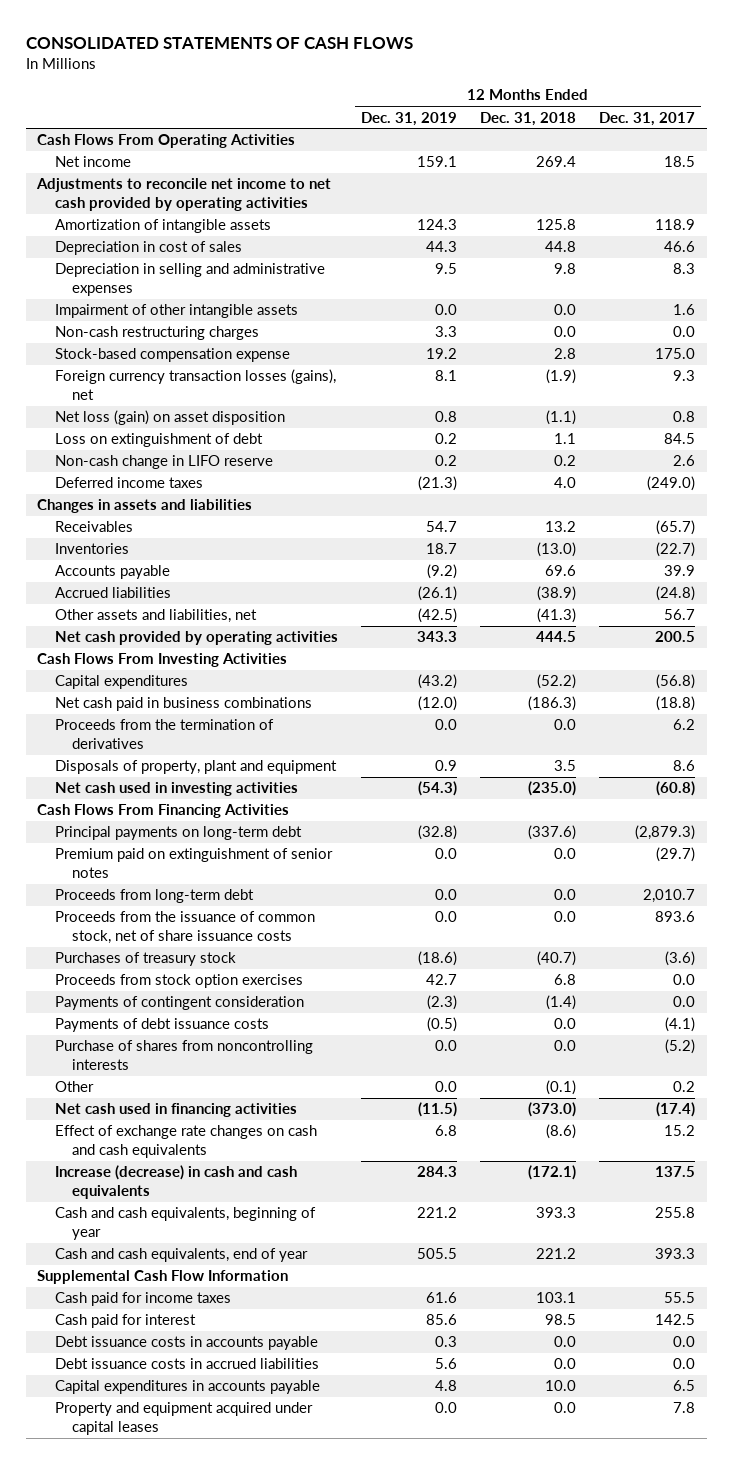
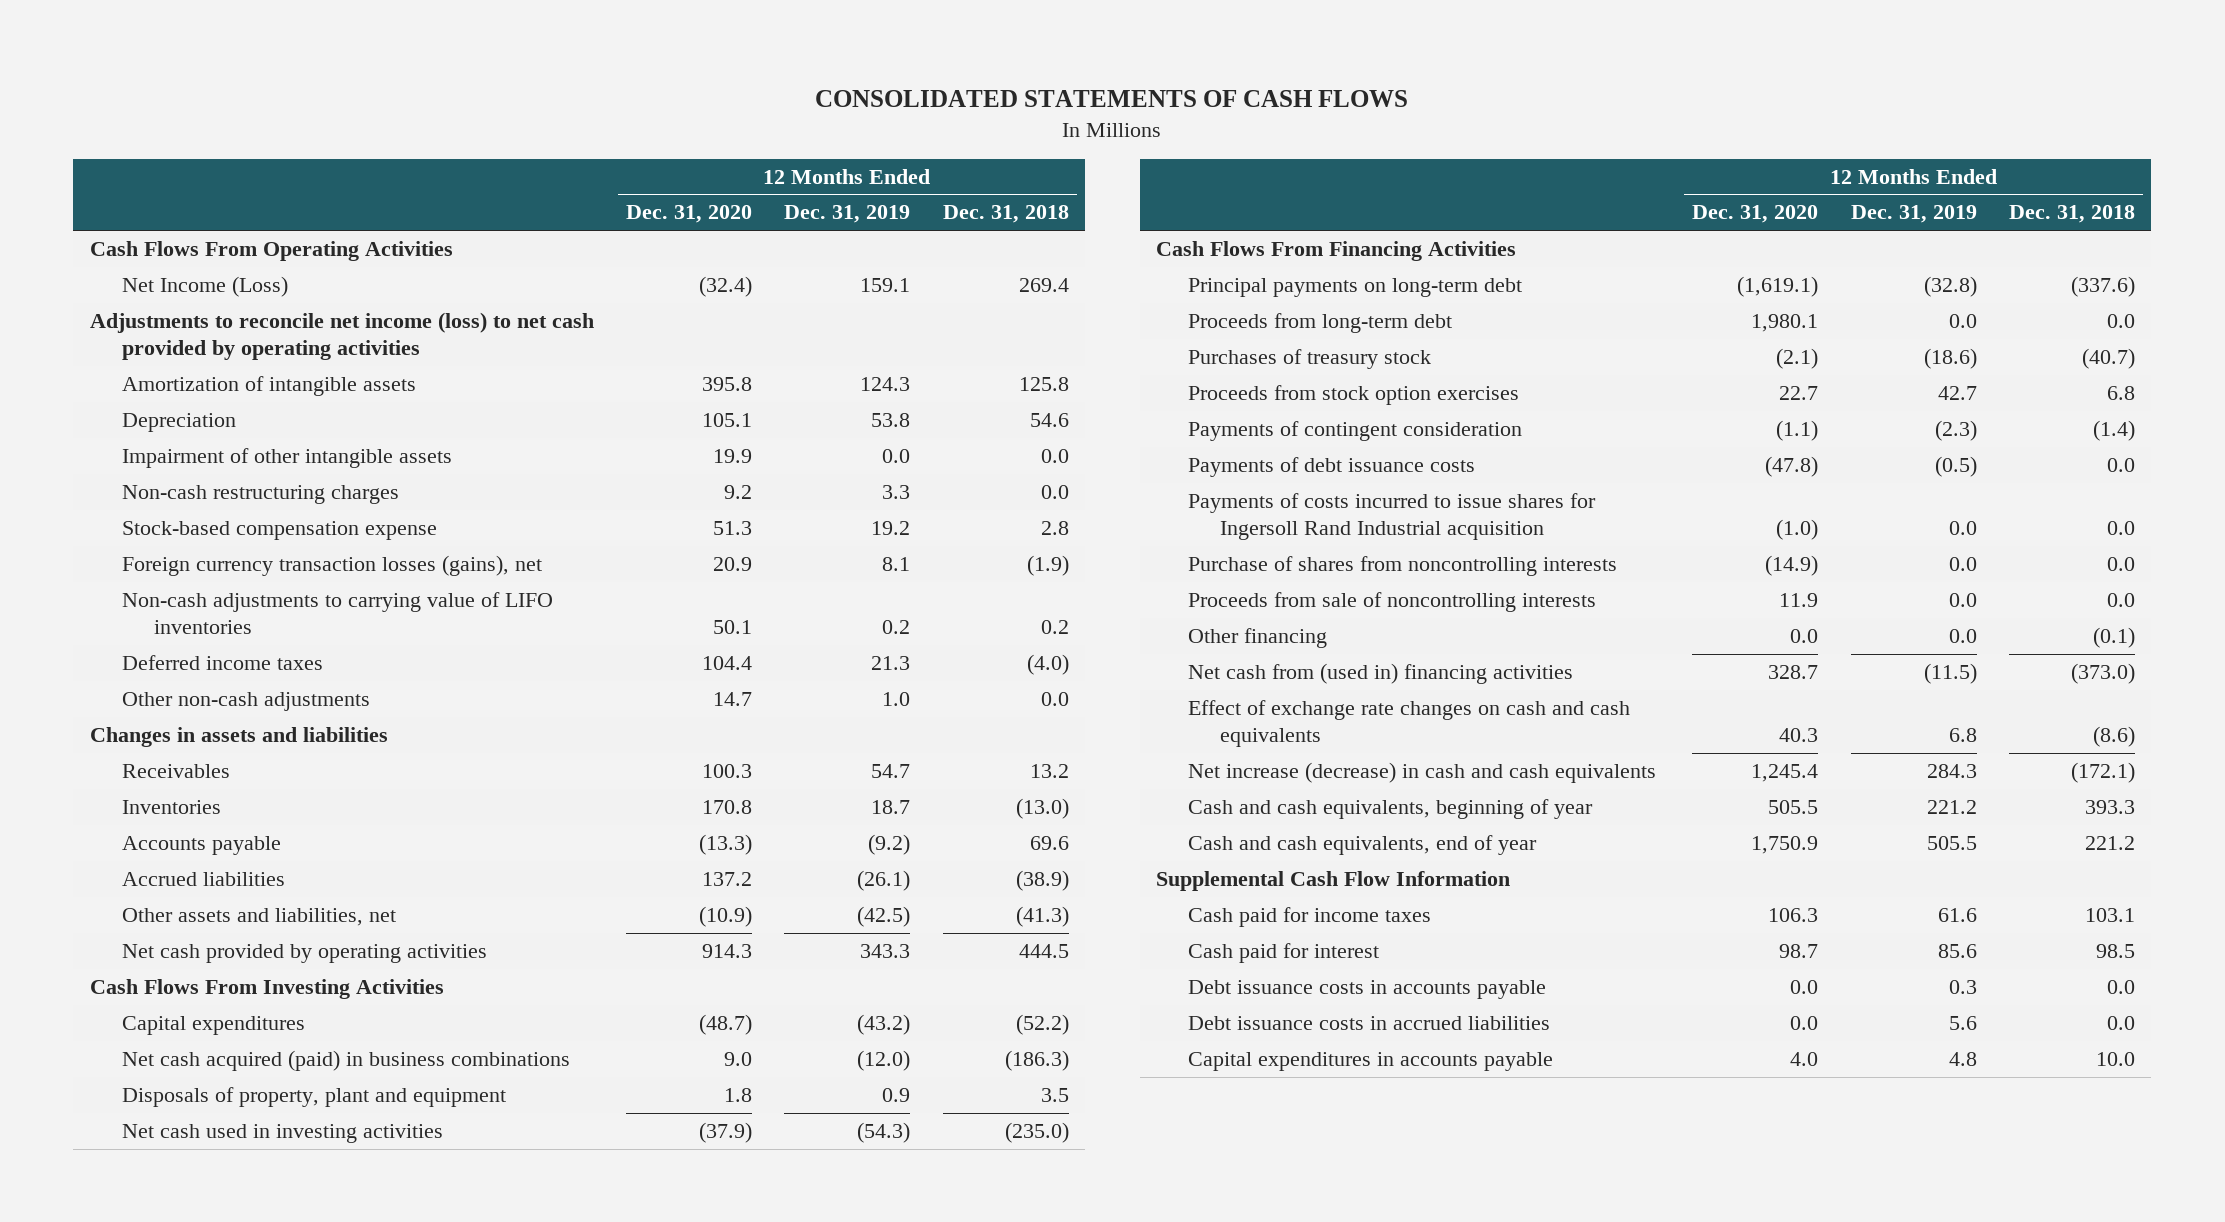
- | 12 Months Ended Dec. 31, 2019 | 12 Months Ended Dec. 31, 2018 | 12 Months Ended Dec. 31, 2017
+ | 12 Months Ended Dec. 31, 2020 | 12 Months Ended Dec. 31, 2019 | 12 Months Ended Dec. 31, 2018
- Net income | 159.1 | 269.4 | 18.5
- Adjustments to reconcile net income to net cash provided by operating activities
+ Net Income (Loss) | (32.4) | 159.1 | 269.4
+ Adjustments to reconcile net income (loss) to net cash provided by operating activities
- Depreciation in cost of sales | 44.3 | 44.8 | 46.6
- Depreciation in selling and administrative expenses | 9.5 | 9.8 | 8.3
+ Depreciation | 105.1 | 53.8 | 54.6
- Net loss (gain) on asset disposition | 0.8 | (1.1) | 0.8
- Loss on extinguishment of debt | 0.2 | 1.1 | 84.5
- Non-cash change in LIFO reserve | 0.2 | 0.2 | 2.6
- Deferred income taxes | (21.3) | 4.0 | (249.0)
+ Non-cash adjustments to carrying value of LIFO inventories | 50.1 | 0.2 | 0.2
+ Deferred income taxes | 104.4 | 21.3 | (4.0)
+ Other non-cash adjustments | 14.7 | 1.0 | 0.0
- Net cash paid in business combinations | (12.0) | (186.3) | (18.8)
- Proceeds from the termination of derivatives | 0.0 | 0.0 | 6.2
+ Net cash acquired (paid) in business combinations | 9.0 | (12.0) | (186.3)
- Premium paid on extinguishment of senior notes | 0.0 | 0.0 | (29.7)
- Proceeds from the issuance of common stock, net of share issuance costs | 0.0 | 0.0 | 893.6
+ Payments of costs incurred to issue shares for Ingersoll Rand Industrial acquisition | (1.0) | 0.0 | 0.0
- Other | 0.0 | (0.1) | 0.2
- Net cash used in financing activities | (11.5) | (373.0) | (17.4)
+ Proceeds from sale of noncontrolling interests | 11.9 | 0.0 | 0.0
+ Other financing | 0.0 | 0.0 | (0.1)
+ Net cash from (used in) financing activities | 328.7 | (11.5) | (373.0)
- Increase (decrease) in cash and cash equivalents | 284.3 | (172.1) | 137.5
+ Net increase (decrease) in cash and cash equivalents | 1,245.4 | 284.3 | (172.1)
- Property and equipment acquired under capital leases | 0.0 | 0.0 | 7.8

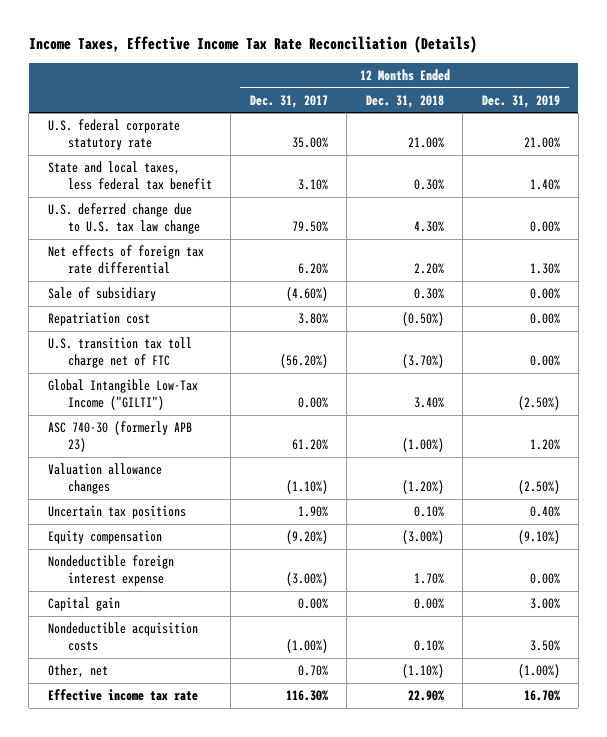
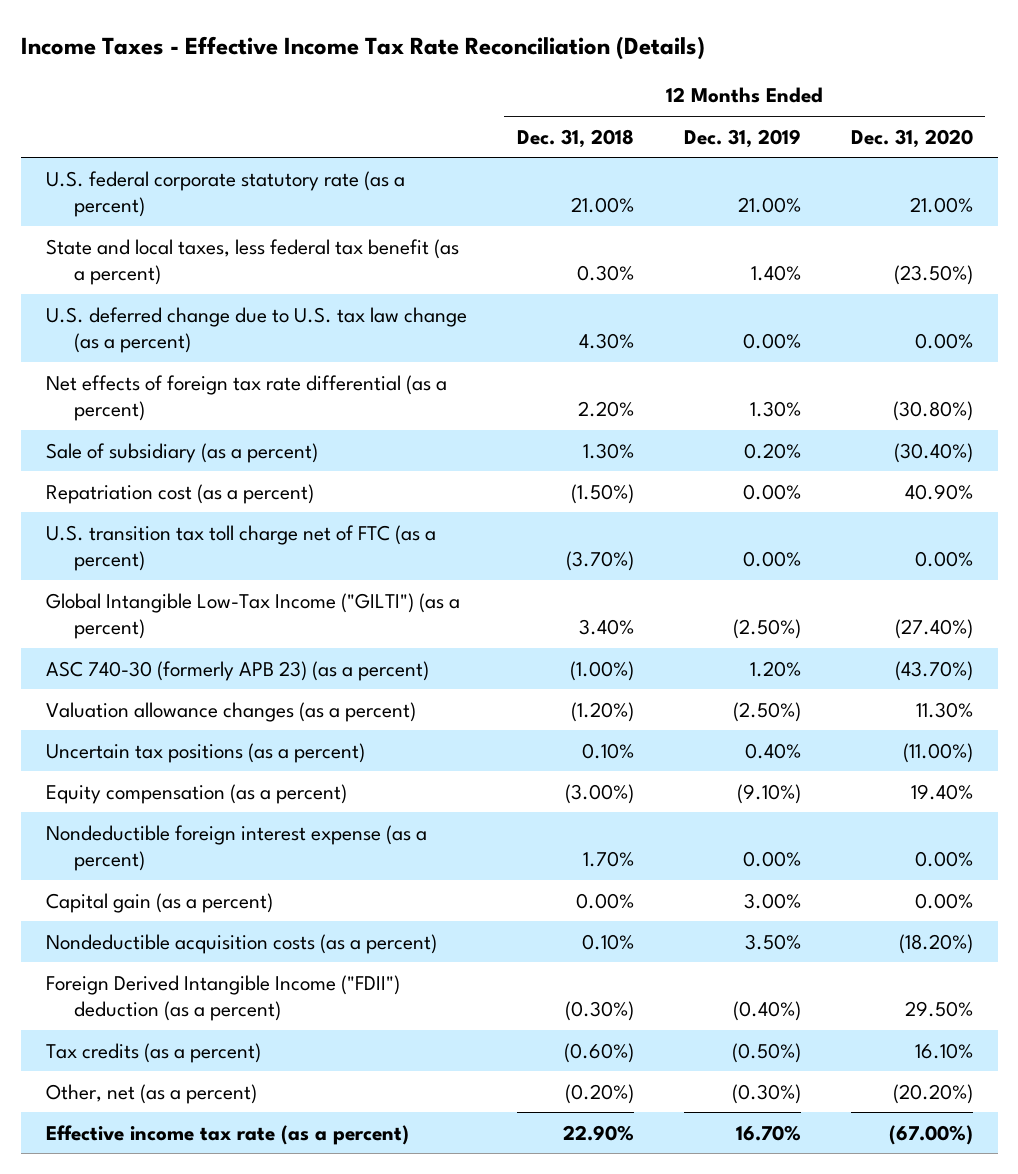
- Income Taxes, Effective Income Tax Rate Reconciliation (Details)
+ Income Taxes - Effective Income Tax Rate Reconciliation (Details)
- | 12 Months Ended Dec. 31, 2017 | 12 Months Ended Dec. 31, 2018 | 12 Months Ended Dec. 31, 2019
+ | 12 Months Ended Dec. 31, 2018 | 12 Months Ended Dec. 31, 2019 | 12 Months Ended Dec. 31, 2020
- U.S. federal corporate statutory rate | 35.00% | 21.00% | 21.00%
- State and local taxes, less federal tax benefit | 3.10% | 0.30% | 1.40%
- U.S. deferred change due to U.S. tax law change | 79.50% | 4.30% | 0.00%
- Net effects of foreign tax rate differential | 6.20% | 2.20% | 1.30%
- Sale of subsidiary | (4.60%) | 0.30% | 0.00%
- Repatriation cost | 3.80% | (0.50%) | 0.00%
- U.S. transition tax toll charge net of FTC | (56.20%) | (3.70%) | 0.00%
- Global Intangible Low-Tax Income ("GILTI") | 0.00% | 3.40% | (2.50%)
- ASC 740-30 (formerly APB 23) | 61.20% | (1.00%) | 1.20%
- Valuation allowance changes | (1.10%) | (1.20%) | (2.50%)
- Uncertain tax positions | 1.90% | 0.10% | 0.40%
- Equity compensation | (9.20%) | (3.00%) | (9.10%)
- Nondeductible foreign interest expense | (3.00%) | 1.70% | 0.00%
- Capital gain | 0.00% | 0.00% | 3.00%
- Nondeductible acquisition costs | (1.00%) | 0.10% | 3.50%
- Other, net | 0.70% | (1.10%) | (1.00%)
- Effective income tax rate | 116.30% | 22.90% | 16.70%
+ U.S. federal corporate statutory rate (as a percent) | 21.00% | 21.00% | 21.00%
+ State and local taxes, less federal tax benefit (as a percent) | 0.30% | 1.40% | (23.50%)
+ U.S. deferred change due to U.S. tax law change (as a percent) | 4.30% | 0.00% | 0.00%
+ Net effects of foreign tax rate differential (as a percent) | 2.20% | 1.30% | (30.80%)
+ Sale of subsidiary (as a percent) | 1.30% | 0.20% | (30.40%)
+ Repatriation cost (as a percent) | (1.50%) | 0.00% | 40.90%
+ U.S. transition tax toll charge net of FTC (as a percent) | (3.70%) | 0.00% | 0.00%
+ Global Intangible Low-Tax Income ("GILTI") (as a percent) | 3.40% | (2.50%) | (27.40%)
+ ASC 740-30 (formerly APB 23) (as a percent) | (1.00%) | 1.20% | (43.70%)
+ Valuation allowance changes (as a percent) | (1.20%) | (2.50%) | 11.30%
+ Uncertain tax positions (as a percent) | 0.10% | 0.40% | (11.00%)
+ Equity compensation (as a percent) | (3.00%) | (9.10%) | 19.40%
+ Nondeductible foreign interest expense (as a percent) | 1.70% | 0.00% | 0.00%
+ Capital gain (as a percent) | 0.00% | 3.00% | 0.00%
+ Nondeductible acquisition costs (as a percent) | 0.10% | 3.50% | (18.20%)
+ Foreign Derived Intangible Income ("FDII") deduction (as a percent) | (0.30%) | (0.40%) | 29.50%
+ Tax credits (as a percent) | (0.60%) | (0.50%) | 16.10%
+ Other, net (as a percent) | (0.20%) | (0.30%) | (20.20%)
+ Effective income tax rate (as a percent) | 22.90% | 16.70% | (67.00%)

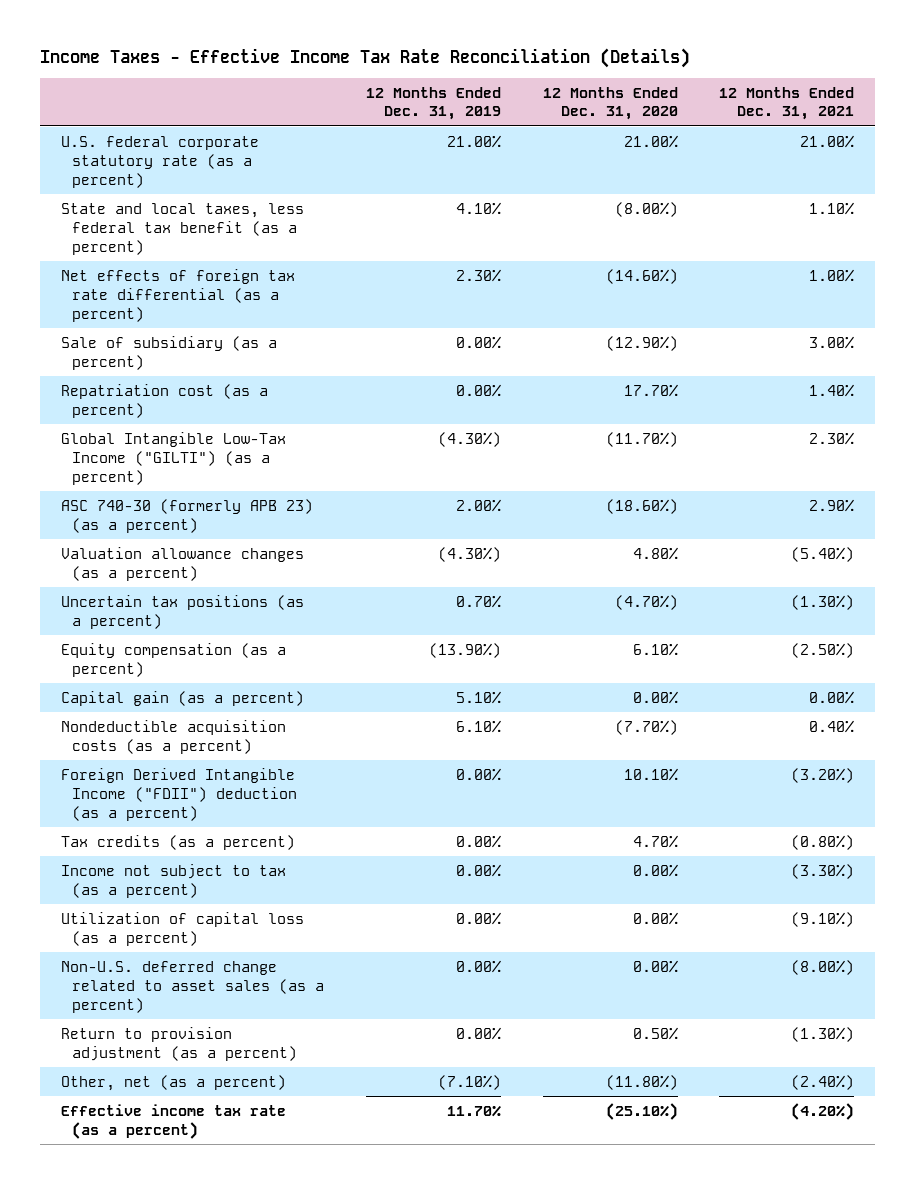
- | 12 Months Ended Dec. 31, 2018 | 12 Months Ended Dec. 31, 2019 | 12 Months Ended Dec. 31, 2020
+ | 12 Months Ended Dec. 31, 2019 | 12 Months Ended Dec. 31, 2020 | 12 Months Ended Dec. 31, 2021
- State and local taxes, less federal tax benefit (as a percent) | 0.30% | 1.40% | (23.50%)
- U.S. deferred change due to U.S. tax law change (as a percent) | 4.30% | 0.00% | 0.00%
- Net effects of foreign tax rate differential (as a percent) | 2.20% | 1.30% | (30.80%)
- Sale of subsidiary (as a percent) | 1.30% | 0.20% | (30.40%)
- Repatriation cost (as a percent) | (1.50%) | 0.00% | 40.90%
- U.S. transition tax toll charge net of FTC (as a percent) | (3.70%) | 0.00% | 0.00%
- Global Intangible Low-Tax Income ("GILTI") (as a percent) | 3.40% | (2.50%) | (27.40%)
- ASC 740-30 (formerly APB 23) (as a percent) | (1.00%) | 1.20% | (43.70%)
- Valuation allowance changes (as a percent) | (1.20%) | (2.50%) | 11.30%
- Uncertain tax positions (as a percent) | 0.10% | 0.40% | (11.00%)
- Equity compensation (as a percent) | (3.00%) | (9.10%) | 19.40%
- Nondeductible foreign interest expense (as a percent) | 1.70% | 0.00% | 0.00%
- Capital gain (as a percent) | 0.00% | 3.00% | 0.00%
- Nondeductible acquisition costs (as a percent) | 0.10% | 3.50% | (18.20%)
- Foreign Derived Intangible Income ("FDII") deduction (as a percent) | (0.30%) | (0.40%) | 29.50%
- Tax credits (as a percent) | (0.60%) | (0.50%) | 16.10%
- Other, net (as a percent) | (0.20%) | (0.30%) | (20.20%)
- Effective income tax rate (as a percent) | 22.90% | 16.70% | (67.00%)
+ State and local taxes, less federal tax benefit (as a percent) | 4.10% | (8.00%) | 1.10%
+ Net effects of foreign tax rate differential (as a percent) | 2.30% | (14.60%) | 1.00%
+ Sale of subsidiary (as a percent) | 0.00% | (12.90%) | 3.00%
+ Repatriation cost (as a percent) | 0.00% | 17.70% | 1.40%
+ Global Intangible Low-Tax Income ("GILTI") (as a percent) | (4.30%) | (11.70%) | 2.30%
+ ASC 740-30 (formerly APB 23) (as a percent) | 2.00% | (18.60%) | 2.90%
+ Valuation allowance changes (as a percent) | (4.30%) | 4.80% | (5.40%)
+ Uncertain tax positions (as a percent) | 0.70% | (4.70%) | (1.30%)
+ Equity compensation (as a percent) | (13.90%) | 6.10% | (2.50%)
+ Capital gain (as a percent) | 5.10% | 0.00% | 0.00%
+ Nondeductible acquisition costs (as a percent) | 6.10% | (7.70%) | 0.40%
+ Foreign Derived Intangible Income ("FDII") deduction (as a percent) | 0.00% | 10.10% | (3.20%)
+ Tax credits (as a percent) | 0.00% | 4.70% | (0.80%)
+ Income not subject to tax (as a percent) | 0.00% | 0.00% | (3.30%)
+ Utilization of capital loss (as a percent) | 0.00% | 0.00% | (9.10%)
+ Non-U.S. deferred change related to asset sales (as a percent) | 0.00% | 0.00% | (8.00%)
+ Return to provision adjustment (as a percent) | 0.00% | 0.50% | (1.30%)
+ Other, net (as a percent) | (7.10%) | (11.80%) | (2.40%)
+ Effective income tax rate (as a percent) | 11.70% | (25.10%) | (4.20%)

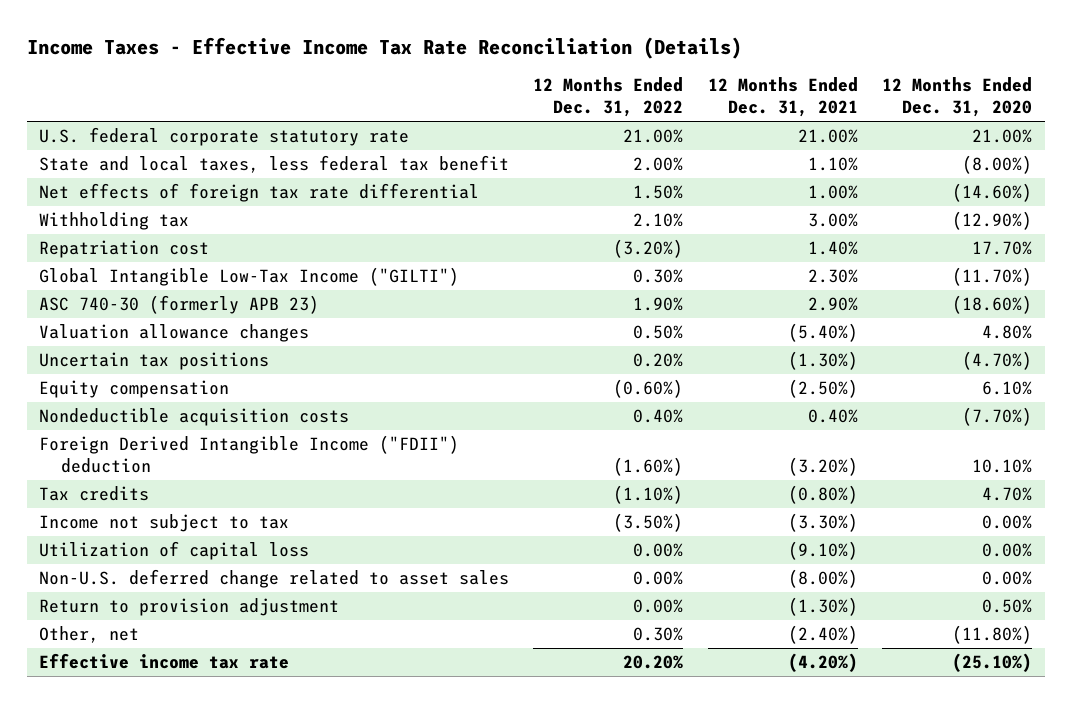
- | 12 Months Ended Dec. 31, 2019 | 12 Months Ended Dec. 31, 2020 | 12 Months Ended Dec. 31, 2021
+ | 12 Months Ended Dec. 31, 2022 | 12 Months Ended Dec. 31, 2021 | 12 Months Ended Dec. 31, 2020
- U.S. federal corporate statutory rate (as a percent) | 21.00% | 21.00% | 21.00%
- State and local taxes, less federal tax benefit (as a percent) | 4.10% | (8.00%) | 1.10%
- Net effects of foreign tax rate differential (as a percent) | 2.30% | (14.60%) | 1.00%
- Sale of subsidiary (as a percent) | 0.00% | (12.90%) | 3.00%
- Repatriation cost (as a percent) | 0.00% | 17.70% | 1.40%
- Global Intangible Low-Tax Income ("GILTI") (as a percent) | (4.30%) | (11.70%) | 2.30%
- ASC 740-30 (formerly APB 23) (as a percent) | 2.00% | (18.60%) | 2.90%
- Valuation allowance changes (as a percent) | (4.30%) | 4.80% | (5.40%)
- Uncertain tax positions (as a percent) | 0.70% | (4.70%) | (1.30%)
- Equity compensation (as a percent) | (13.90%) | 6.10% | (2.50%)
- Capital gain (as a percent) | 5.10% | 0.00% | 0.00%
- Nondeductible acquisition costs (as a percent) | 6.10% | (7.70%) | 0.40%
- Foreign Derived Intangible Income ("FDII") deduction (as a percent) | 0.00% | 10.10% | (3.20%)
- Tax credits (as a percent) | 0.00% | 4.70% | (0.80%)
- Income not subject to tax (as a percent) | 0.00% | 0.00% | (3.30%)
- Utilization of capital loss (as a percent) | 0.00% | 0.00% | (9.10%)
- Non-U.S. deferred change related to asset sales (as a percent) | 0.00% | 0.00% | (8.00%)
- Return to provision adjustment (as a percent) | 0.00% | 0.50% | (1.30%)
- Other, net (as a percent) | (7.10%) | (11.80%) | (2.40%)
- Effective income tax rate (as a percent) | 11.70% | (25.10%) | (4.20%)
+ U.S. federal corporate statutory rate | 21.00% | 21.00% | 21.00%
+ State and local taxes, less federal tax benefit | 2.00% | 1.10% | (8.00%)
+ Net effects of foreign tax rate differential | 1.50% | 1.00% | (14.60%)
+ Withholding tax | 2.10% | 3.00% | (12.90%)
+ Repatriation cost | (3.20%) | 1.40% | 17.70%
+ Global Intangible Low-Tax Income ("GILTI") | 0.30% | 2.30% | (11.70%)
+ ASC 740-30 (formerly APB 23) | 1.90% | 2.90% | (18.60%)
+ Valuation allowance changes | 0.50% | (5.40%) | 4.80%
+ Uncertain tax positions | 0.20% | (1.30%) | (4.70%)
+ Equity compensation | (0.60%) | (2.50%) | 6.10%
+ Nondeductible acquisition costs | 0.40% | 0.40% | (7.70%)
+ Foreign Derived Intangible Income ("FDII") deduction | (1.60%) | (3.20%) | 10.10%
+ Tax credits | (1.10%) | (0.80%) | 4.70%
+ Income not subject to tax | (3.50%) | (3.30%) | 0.00%
+ Utilization of capital loss | 0.00% | (9.10%) | 0.00%
+ Non-U.S. deferred change related to asset sales | 0.00% | (8.00%) | 0.00%
+ Return to provision adjustment | 0.00% | (1.30%) | 0.50%
+ Other, net | 0.30% | (2.40%) | (11.80%)
+ Effective income tax rate | 20.20% | (4.20%) | (25.10%)

